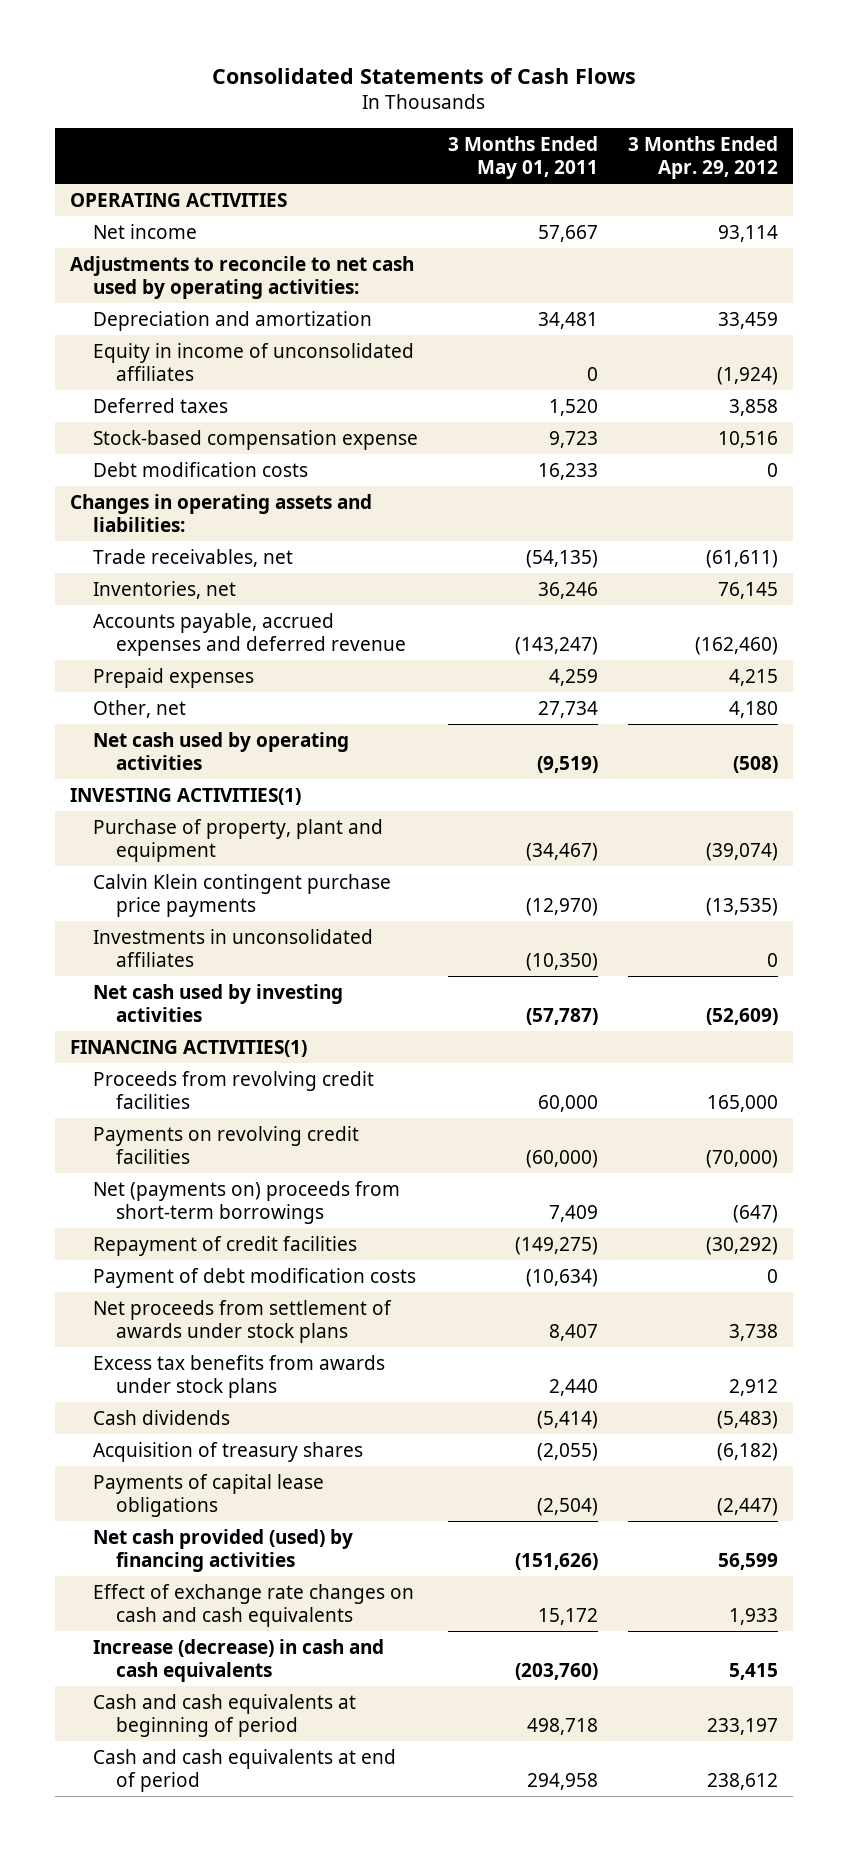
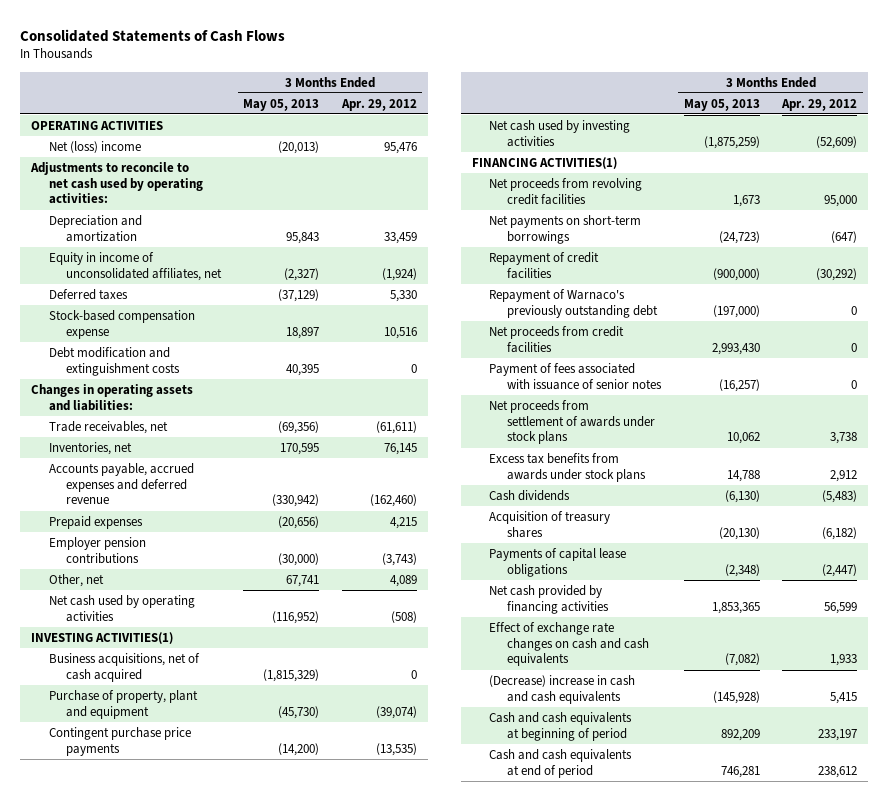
- | 3 Months Ended May 01, 2011 | 3 Months Ended Apr. 29, 2012
+ | 3 Months Ended May 05, 2013 | 3 Months Ended Apr. 29, 2012
- Net income | 57,667 | 93,114
+ Net (loss) income | (20,013) | 95,476
- Equity in income of unconsolidated affiliates | 0 | (1,924)
- Deferred taxes | 1,520 | 3,858
+ Equity in income of unconsolidated affiliates, net | (2,327) | (1,924)
+ Deferred taxes | (37,129) | 5,330
- Debt modification costs | 16,233 | 0
+ Debt modification and extinguishment costs | 40,395 | 0
- Other, net | 27,734 | 4,180
+ Employer pension contributions | (30,000) | (3,743)
+ Other, net | 67,741 | 4,089
+ Business acquisitions, net of cash acquired | (1,815,329) | 0
- Calvin Klein contingent purchase price payments | (12,970) | (13,535)
- Investments in unconsolidated affiliates | (10,350) | 0
+ Contingent purchase price payments | (14,200) | (13,535)
- Proceeds from revolving credit facilities | 60,000 | 165,000
- Payments on revolving credit facilities | (60,000) | (70,000)
- Net (payments on) proceeds from short-term borrowings | 7,409 | (647)
+ Net proceeds from revolving credit facilities | 1,673 | 95,000
+ Net payments on short-term borrowings | (24,723) | (647)
- Payment of debt modification costs | (10,634) | 0
+ Repayment of Warnaco's previously outstanding debt | (197,000) | 0
+ Net proceeds from credit facilities | 2,993,430 | 0
+ Payment of fees associated with issuance of senior notes | (16,257) | 0
- Net cash provided (used) by financing activities | (151,626) | 56,599
+ Net cash provided by financing activities | 1,853,365 | 56,599
- Increase (decrease) in cash and cash equivalents | (203,760) | 5,415
+ (Decrease) increase in cash and cash equivalents | (145,928) | 5,415

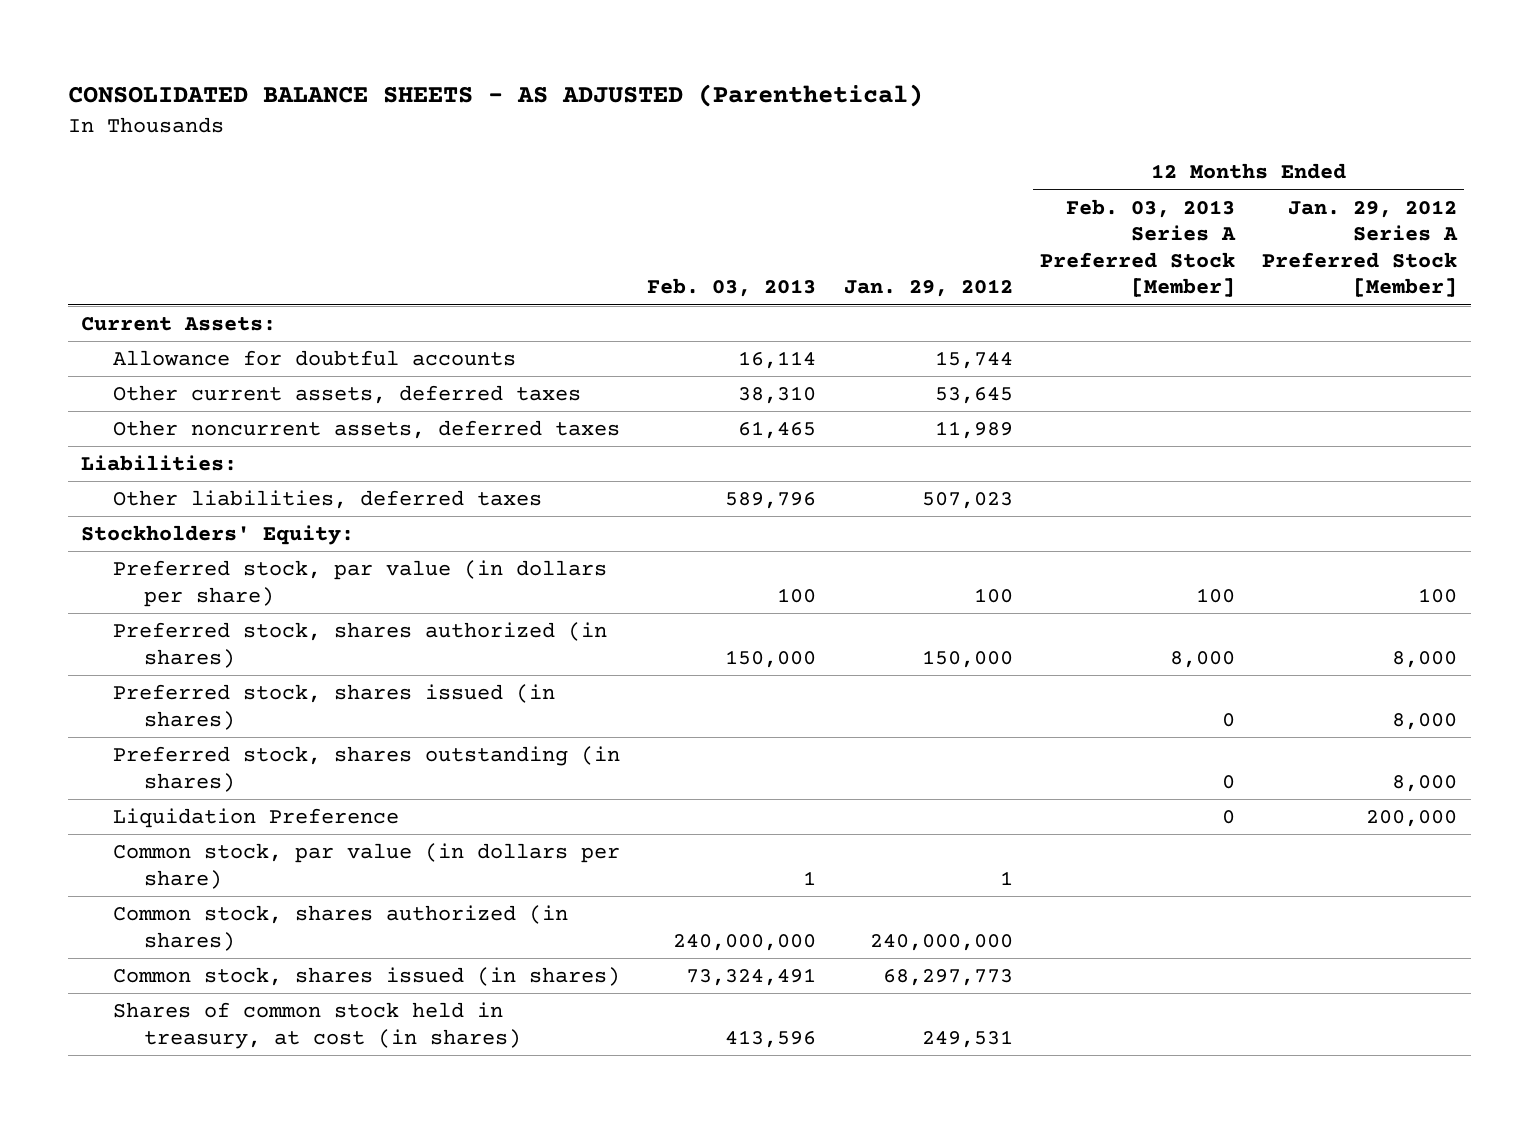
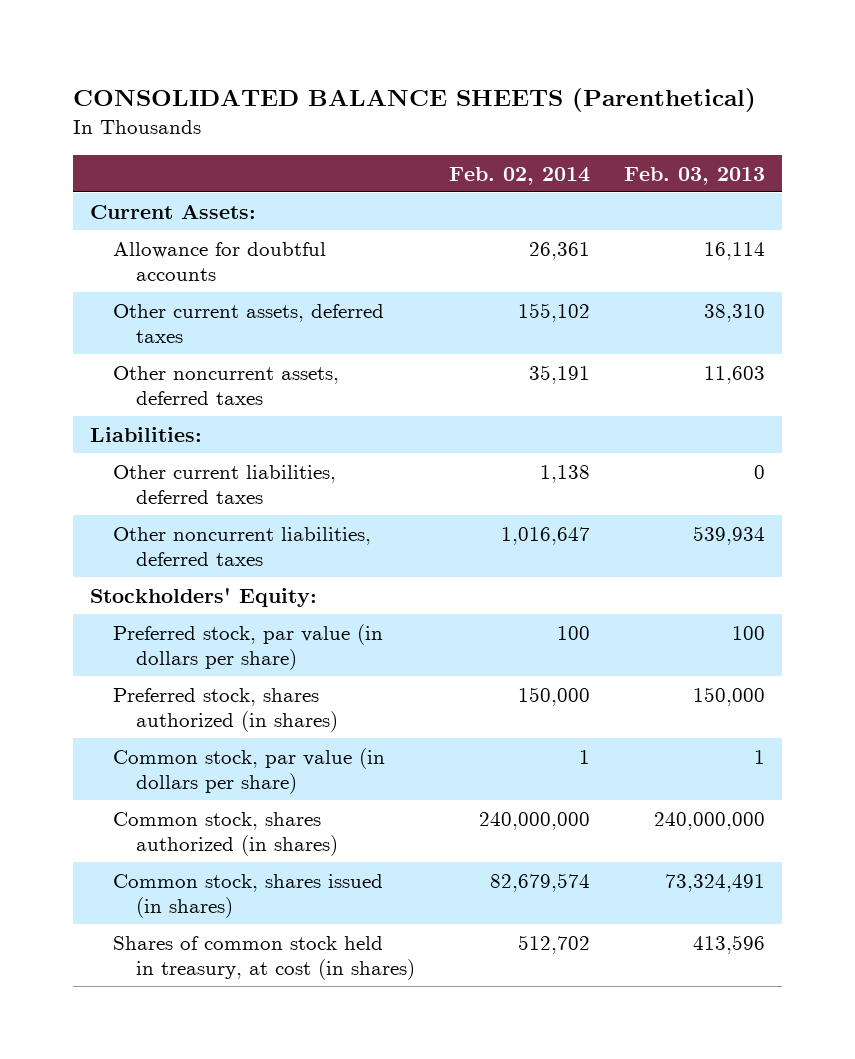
- CONSOLIDATED BALANCE SHEETS - AS ADJUSTED (Parenthetical)
+ CONSOLIDATED BALANCE SHEETS (Parenthetical)
- | Feb. 03, 2013 | Jan. 29, 2012 | 12 Months Ended Feb. 03, 2013 Series A Preferred Stock [Member] | 12 Months Ended Jan. 29, 2012 Series A Preferred Stock [Member]
+ | Feb. 02, 2014 | Feb. 03, 2013
- Other noncurrent assets, deferred taxes | 61,465 | 11,989 | |
+ Other noncurrent assets, deferred taxes | 35,191 | 11,603
- Other liabilities, deferred taxes | 589,796 | 507,023 | |
+ Other current liabilities, deferred taxes | 1,138 | 0
+ Other noncurrent liabilities, deferred taxes | 1,016,647 | 539,934
- Preferred stock, shares issued (in shares) | | | 0 | 8,000
- Preferred stock, shares outstanding (in shares) | | | 0 | 8,000
- Liquidation Preference | | | 0 | 200,000

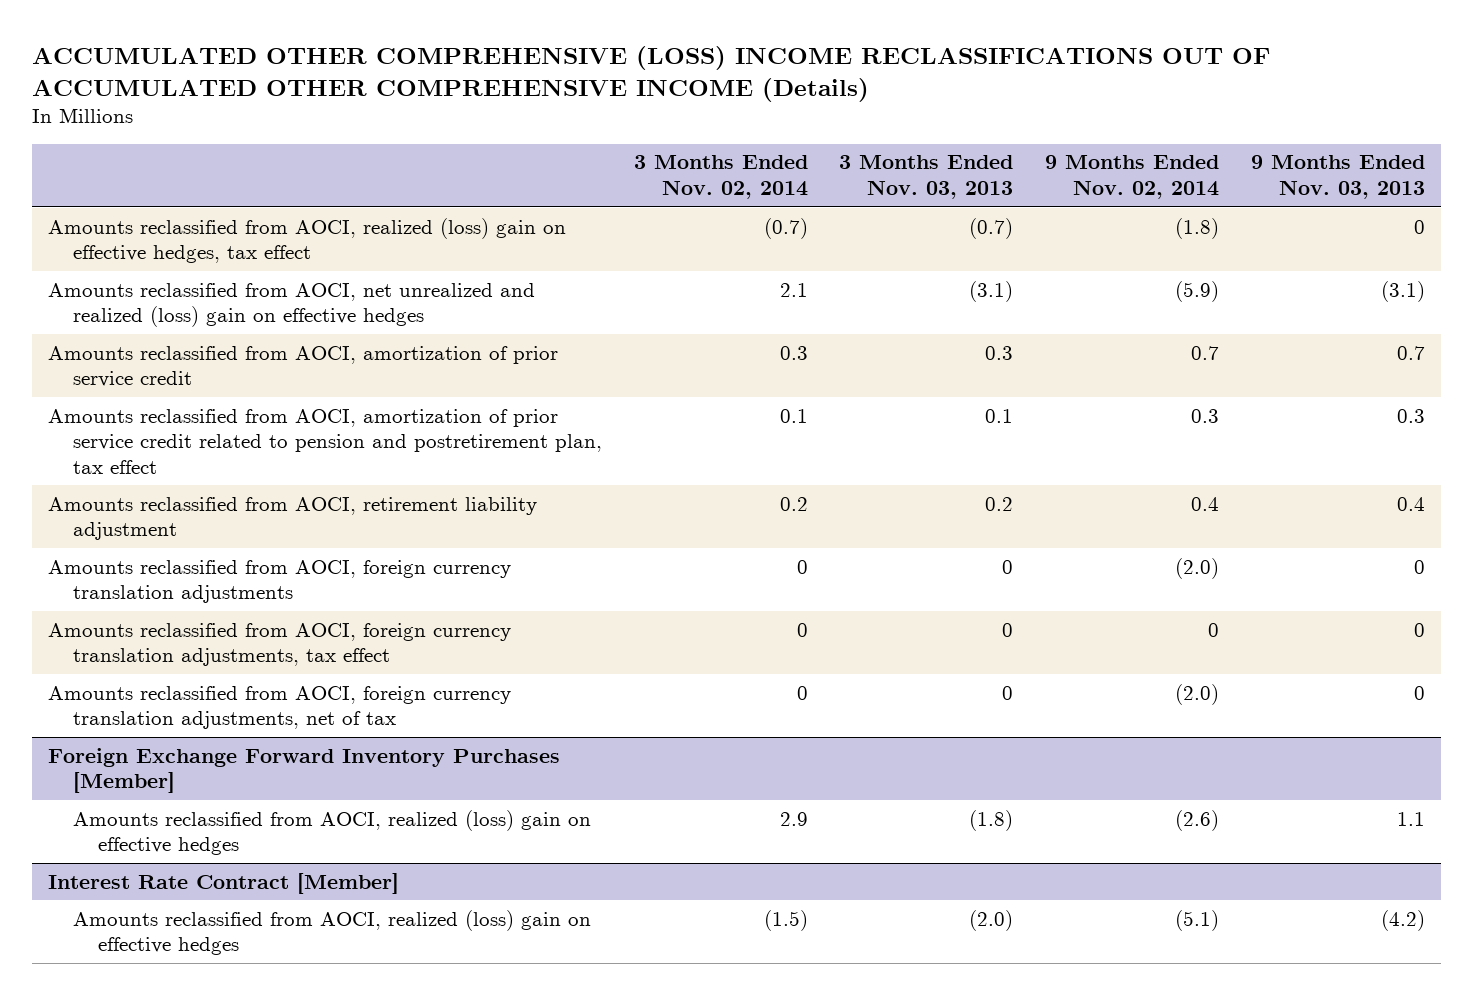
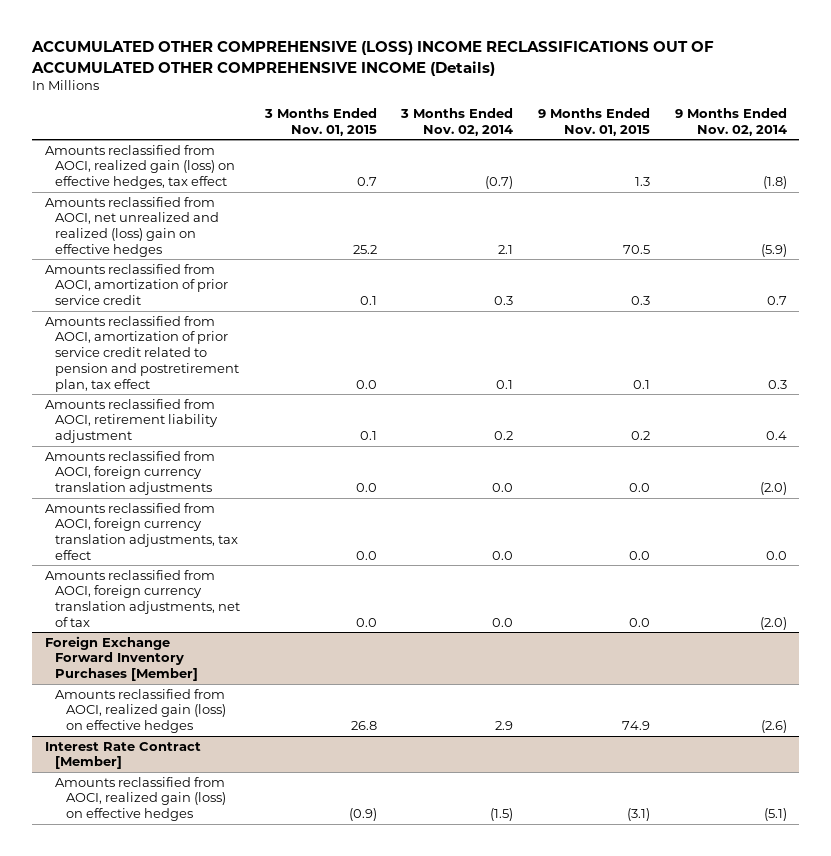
- | 3 Months Ended Nov. 02, 2014 | 3 Months Ended Nov. 03, 2013 | 9 Months Ended Nov. 02, 2014 | 9 Months Ended Nov. 03, 2013
+ | 3 Months Ended Nov. 01, 2015 | 3 Months Ended Nov. 02, 2014 | 9 Months Ended Nov. 01, 2015 | 9 Months Ended Nov. 02, 2014
- Amounts reclassified from AOCI, realized (loss) gain on effective hedges, tax effect | (0.7) | (0.7) | (1.8) | 0
+ Amounts reclassified from AOCI, realized gain (loss) on effective hedges, tax effect | 0.7 | (0.7) | 1.3 | (1.8)
- Amounts reclassified from AOCI, foreign currency translation adjustments | 0 | 0 | (2.0) | 0
- Amounts reclassified from AOCI, foreign currency translation adjustments, tax effect | 0 | 0 | 0 | 0
- Amounts reclassified from AOCI, foreign currency translation adjustments, net of tax | 0 | 0 | (2.0) | 0
+ Amounts reclassified from AOCI, foreign currency translation adjustments | 0.0 | 0.0 | 0.0 | (2.0)
+ Amounts reclassified from AOCI, foreign currency translation adjustments, tax effect | 0.0 | 0.0 | 0.0 | 0.0
+ Amounts reclassified from AOCI, foreign currency translation adjustments, net of tax | 0.0 | 0.0 | 0.0 | (2.0)
@ Foreign Exchange Forward Inventory Purchases [Member]
- Amounts reclassified from AOCI, realized (loss) gain on effective hedges | 2.9 | (1.8) | (2.6) | 1.1
+ Amounts reclassified from AOCI, realized gain (loss) on effective hedges | 26.8 | 2.9 | 74.9 | (2.6)
@ Interest Rate Contract [Member]
- Amounts reclassified from AOCI, realized (loss) gain on effective hedges | (1.5) | (2.0) | (5.1) | (4.2)
+ Amounts reclassified from AOCI, realized gain (loss) on effective hedges | (0.9) | (1.5) | (3.1) | (5.1)

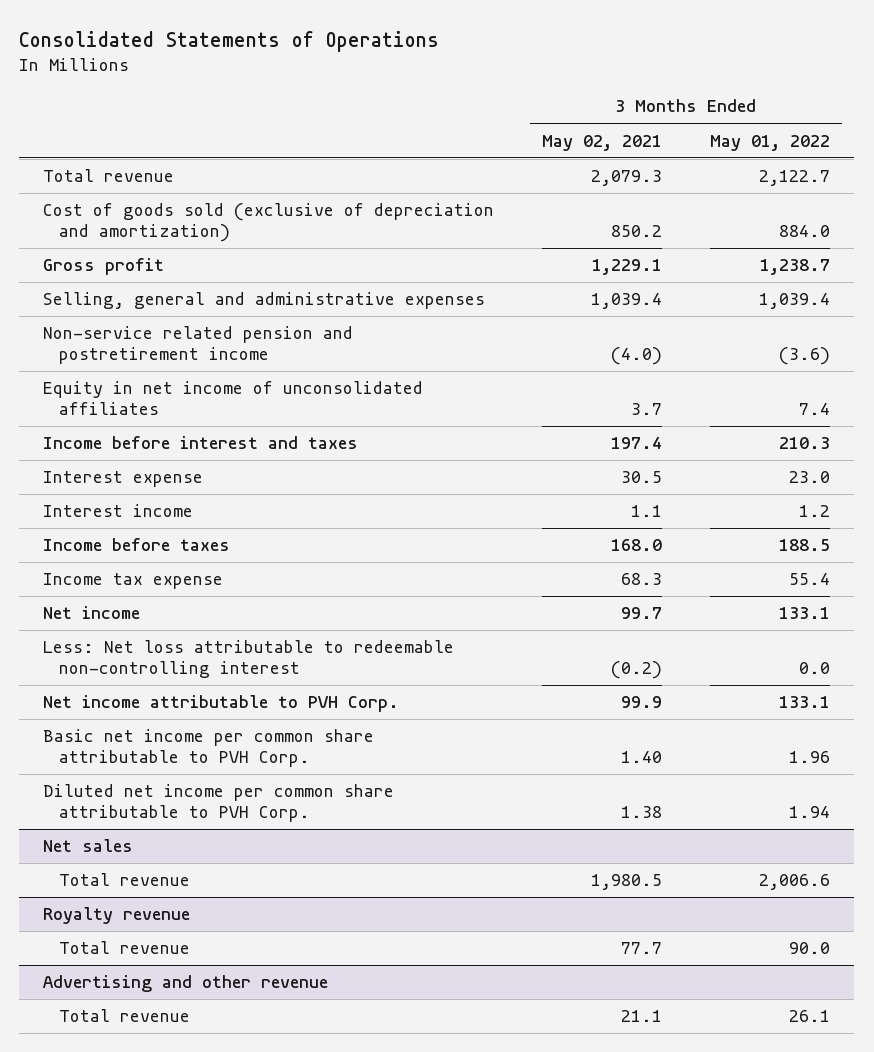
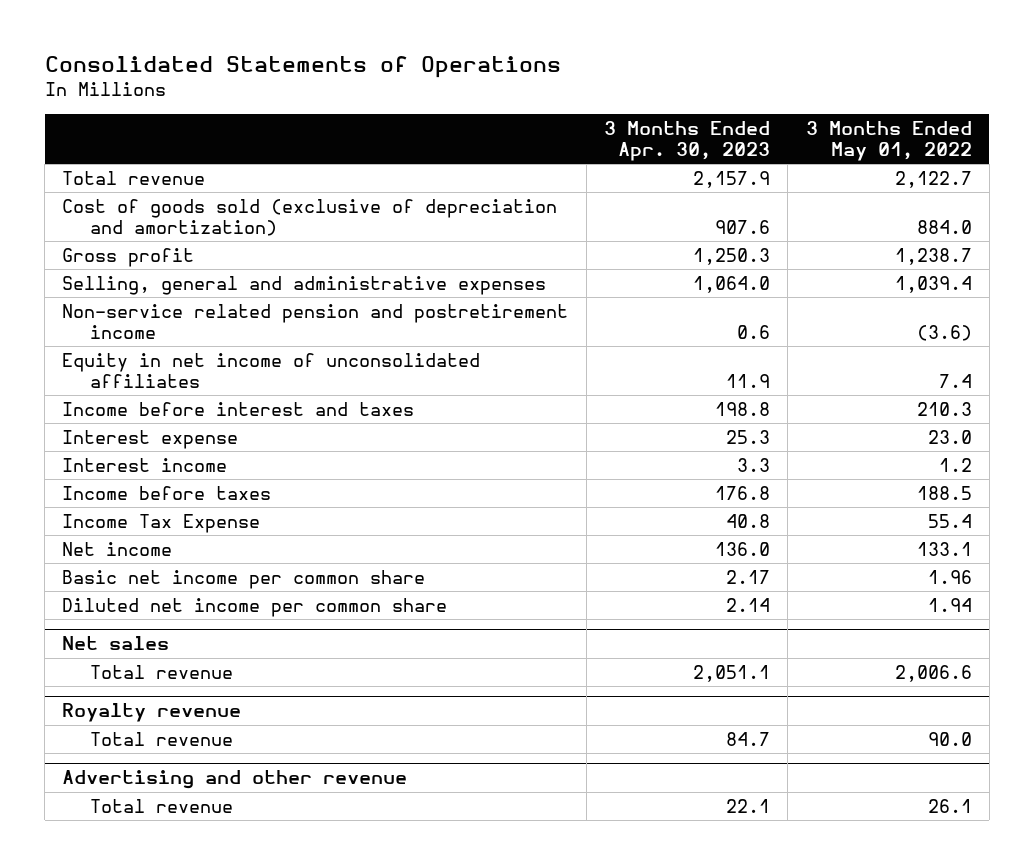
- | 3 Months Ended May 02, 2021 | 3 Months Ended May 01, 2022
+ | 3 Months Ended Apr. 30, 2023 | 3 Months Ended May 01, 2022
- Income tax expense | 68.3 | 55.4
+ Income Tax Expense | 40.8 | 55.4
- Less: Net loss attributable to redeemable non-controlling interest | (0.2) | 0.0
- Net income attributable to PVH Corp. | 99.9 | 133.1
- Basic net income per common share attributable to PVH Corp. | 1.40 | 1.96
- Diluted net income per common share attributable to PVH Corp. | 1.38 | 1.94
+ Basic net income per common share | 2.17 | 1.96
+ Diluted net income per common share | 2.14 | 1.94

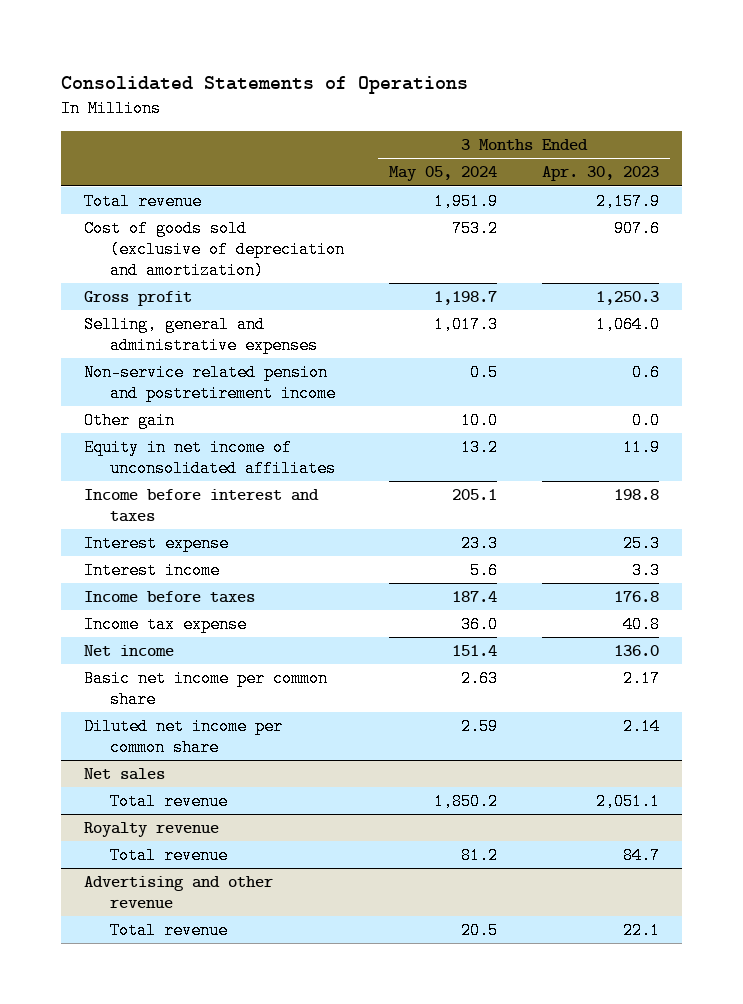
- | 3 Months Ended Apr. 30, 2023 | 3 Months Ended May 01, 2022
+ | 3 Months Ended May 05, 2024 | 3 Months Ended Apr. 30, 2023
+ Other gain | 10.0 | 0.0
- Income Tax Expense | 40.8 | 55.4
+ Income tax expense | 36.0 | 40.8

